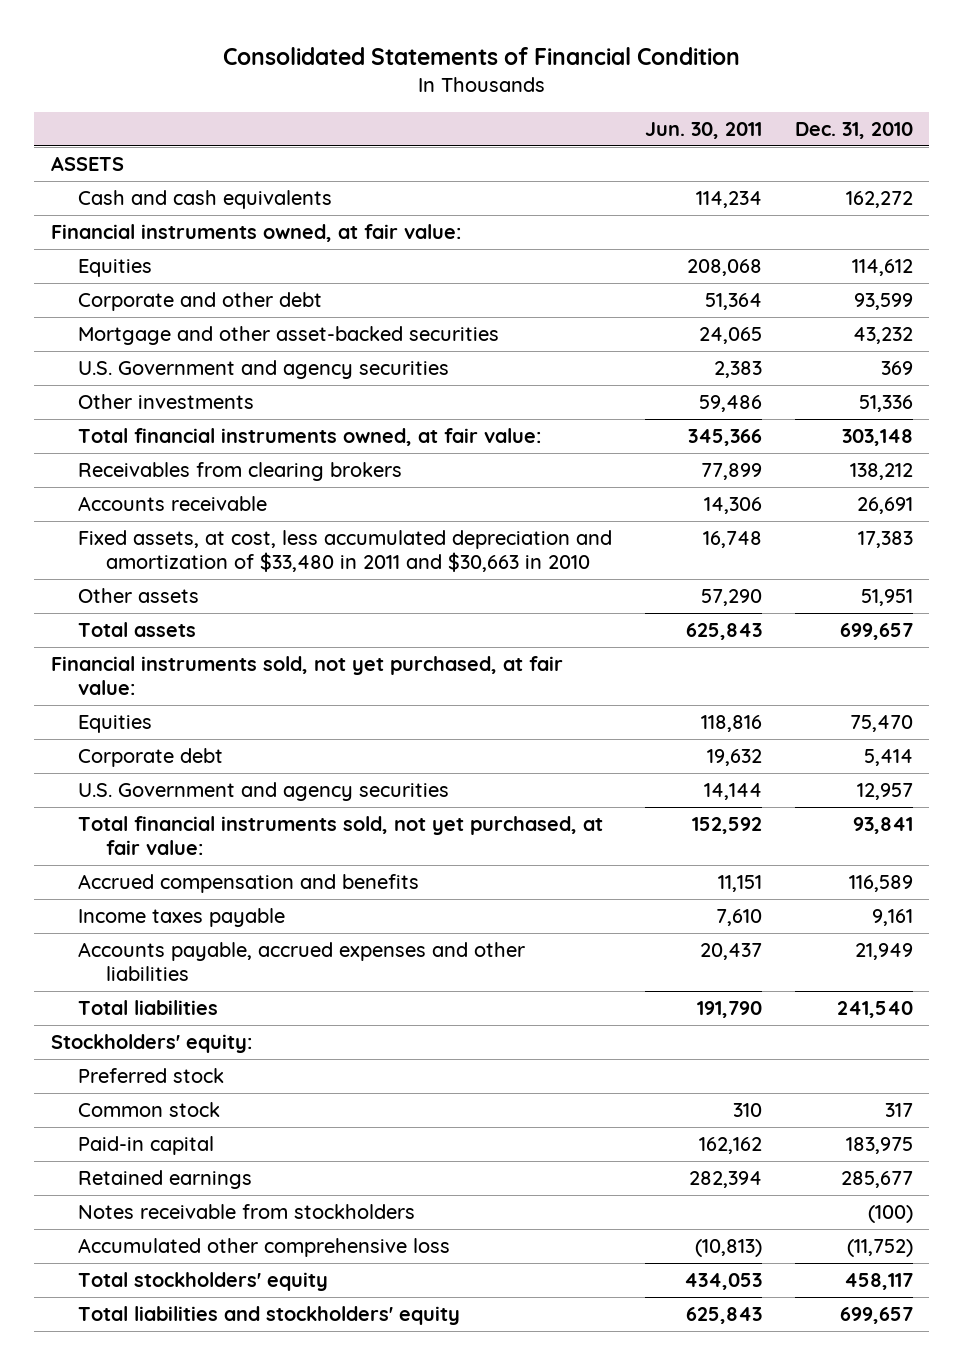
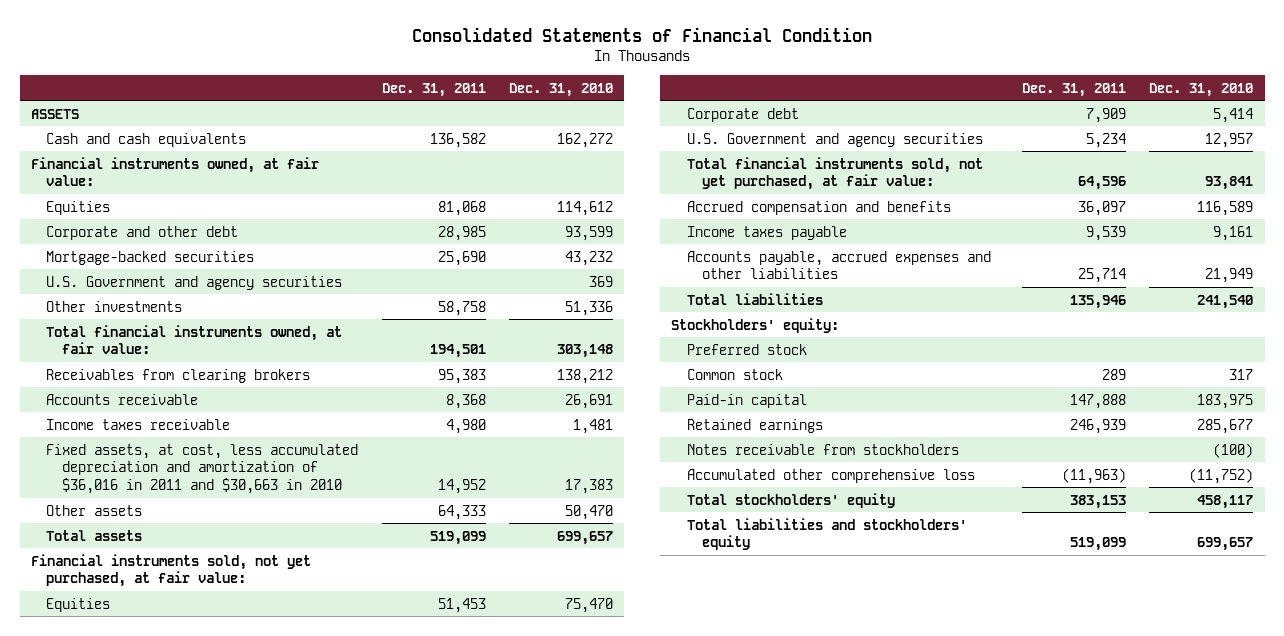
- | Jun. 30, 2011 | Dec. 31, 2010
+ | Dec. 31, 2011 | Dec. 31, 2010
- Mortgage and other asset-backed securities | 24,065 | 43,232
+ Mortgage-backed securities | 25,690 | 43,232
- Fixed assets, at cost, less accumulated depreciation and amortization of $33,480 in 2011 and $30,663 in 2010 | 16,748 | 17,383
- Other assets | 57,290 | 51,951
+ Income taxes receivable | 4,980 | 1,481
+ Fixed assets, at cost, less accumulated depreciation and amortization of $36,016 in 2011 and $30,663 in 2010 | 14,952 | 17,383
+ Other assets | 64,333 | 50,470

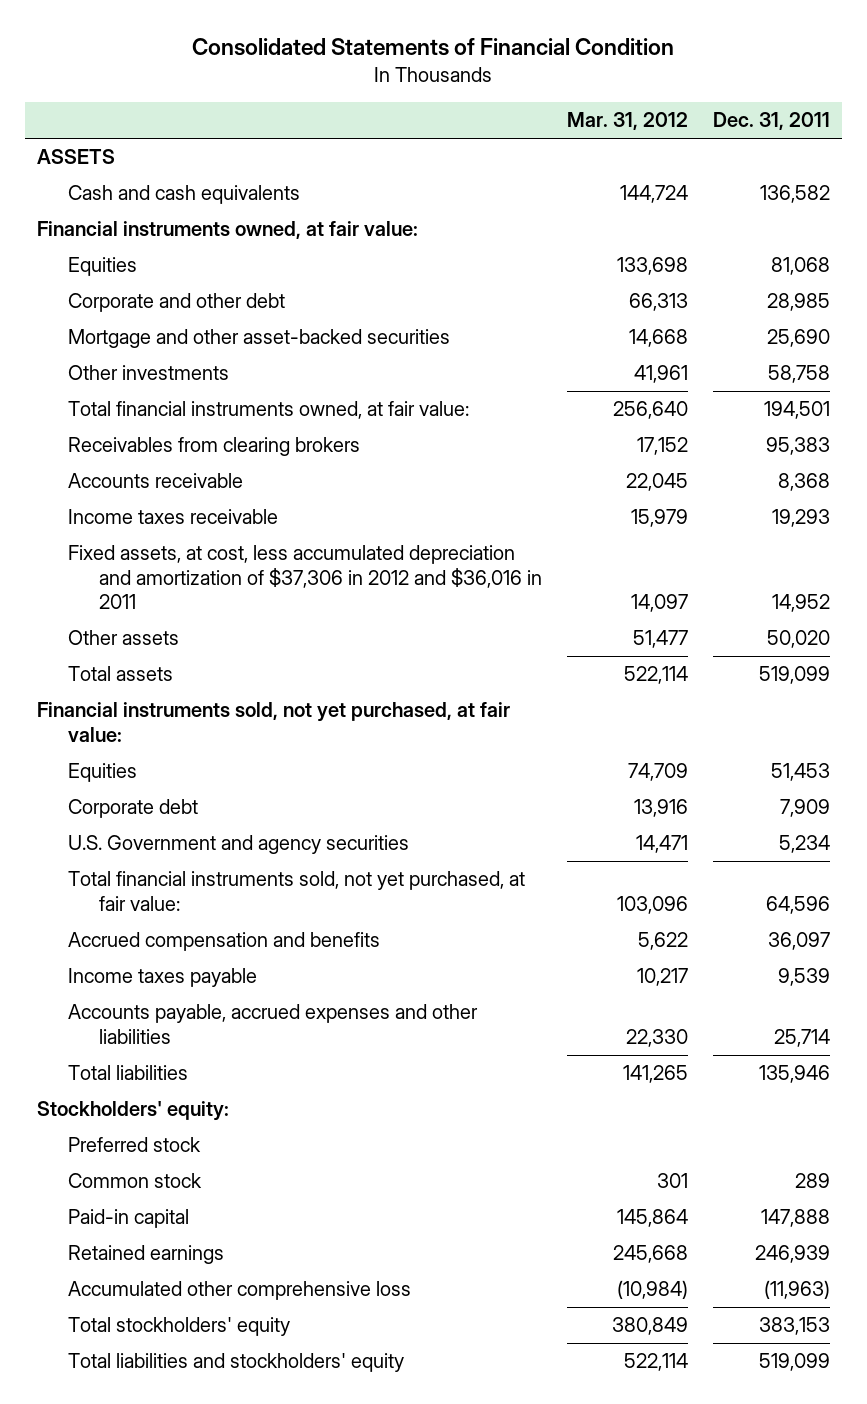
- | Dec. 31, 2011 | Dec. 31, 2010
+ | Mar. 31, 2012 | Dec. 31, 2011
- Mortgage-backed securities | 25,690 | 43,232
- U.S. Government and agency securities | | 369
+ Mortgage and other asset-backed securities | 14,668 | 25,690
- Income taxes receivable | 4,980 | 1,481
- Fixed assets, at cost, less accumulated depreciation and amortization of $36,016 in 2011 and $30,663 in 2010 | 14,952 | 17,383
- Other assets | 64,333 | 50,470
+ Income taxes receivable | 15,979 | 19,293
+ Fixed assets, at cost, less accumulated depreciation and amortization of $37,306 in 2012 and $36,016 in 2011 | 14,097 | 14,952
+ Other assets | 51,477 | 50,020
- Notes receivable from stockholders | | (100)

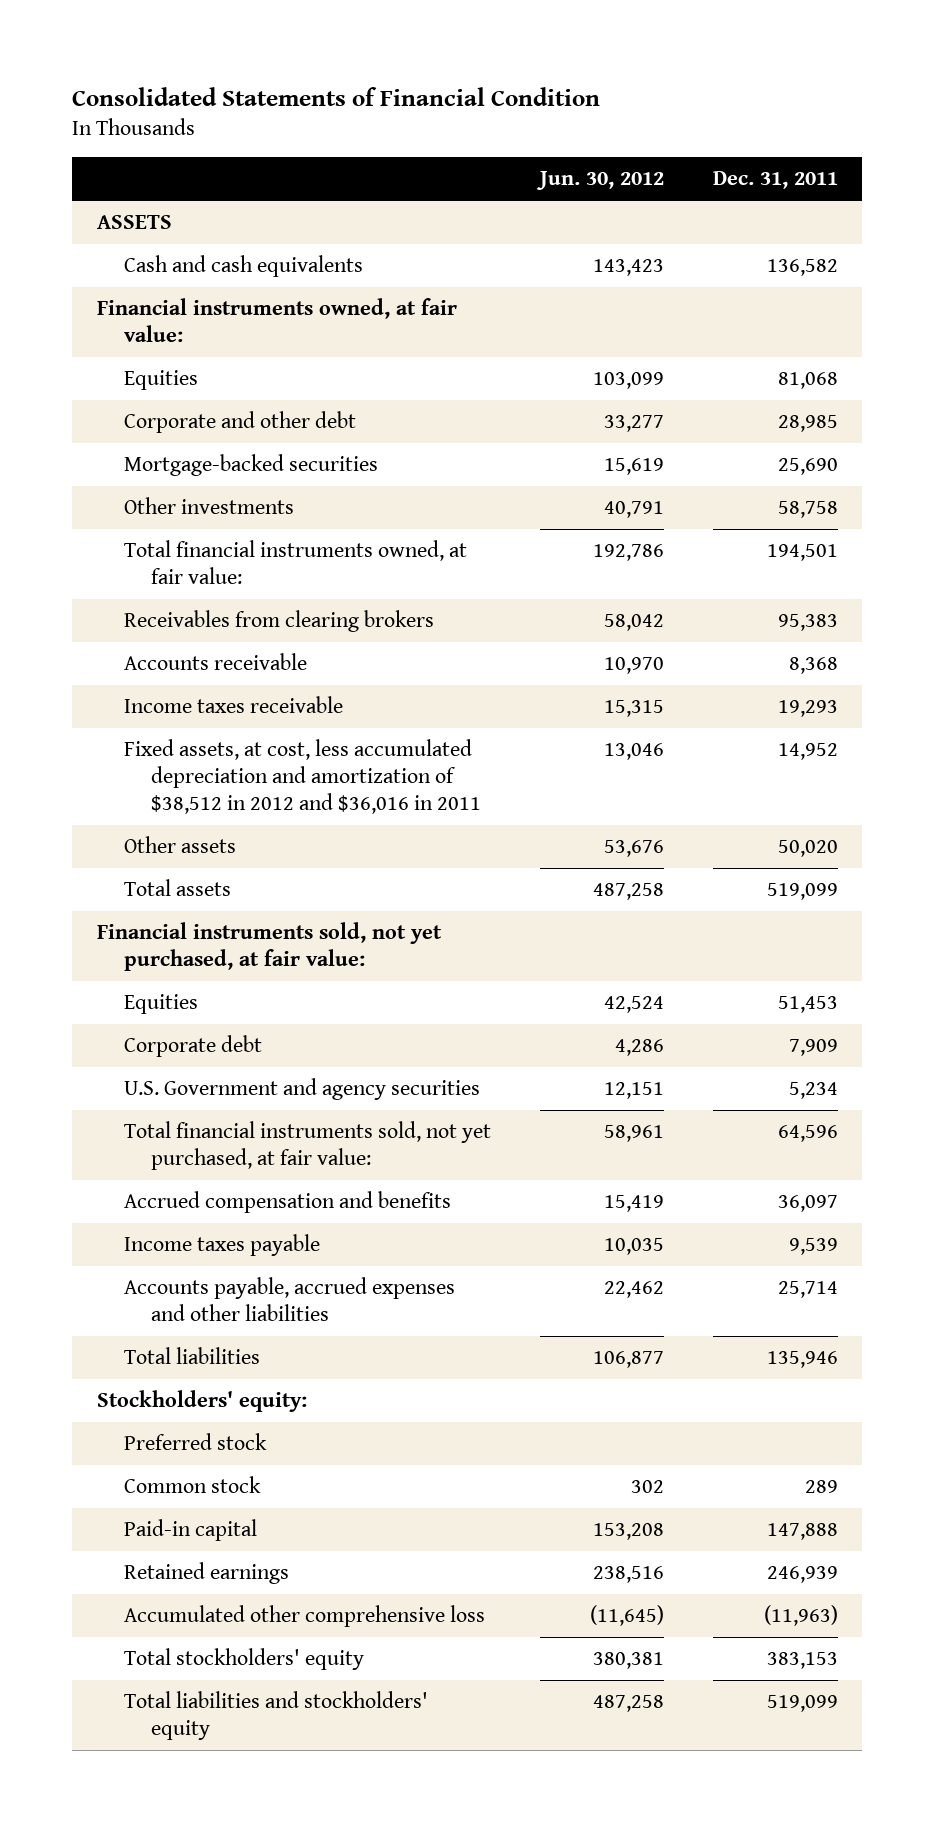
- | Mar. 31, 2012 | Dec. 31, 2011
+ | Jun. 30, 2012 | Dec. 31, 2011
- Mortgage and other asset-backed securities | 14,668 | 25,690
+ Mortgage-backed securities | 15,619 | 25,690
- Fixed assets, at cost, less accumulated depreciation and amortization of $37,306 in 2012 and $36,016 in 2011 | 14,097 | 14,952
+ Fixed assets, at cost, less accumulated depreciation and amortization of $38,512 in 2012 and $36,016 in 2011 | 13,046 | 14,952

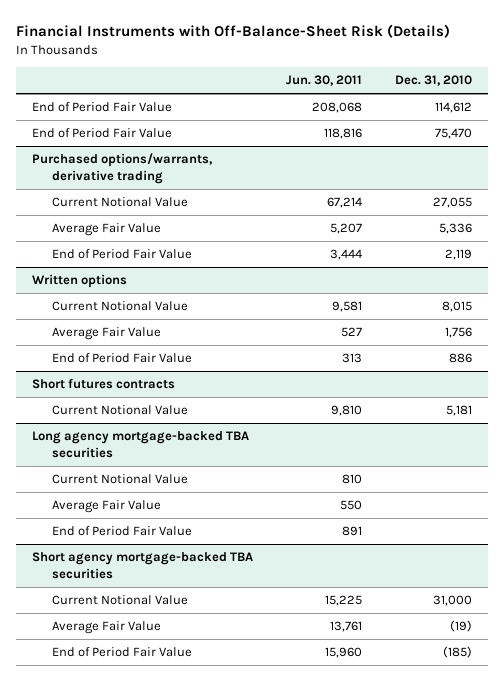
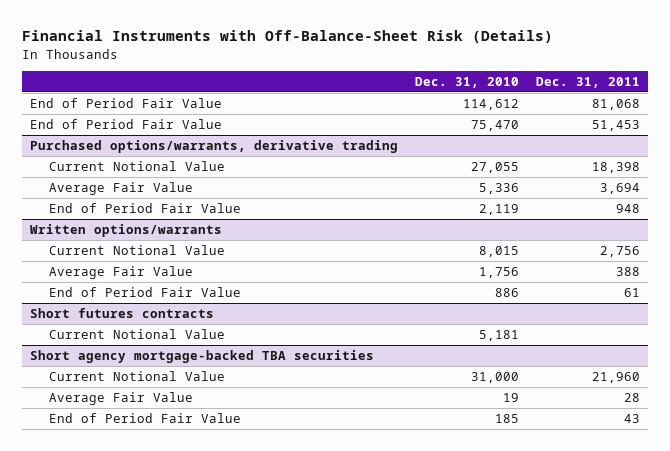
- | Jun. 30, 2011 | Dec. 31, 2010
+ | Dec. 31, 2010 | Dec. 31, 2011
- Written options
+ Written options/warrants
- Long agency mortgage-backed TBA securities
- Current Notional Value | 810 |
- Average Fair Value | 550 |
- End of Period Fair Value | 891 |
@ Short agency mortgage-backed TBA securities
- Average Fair Value | 13,761 | (19)
- End of Period Fair Value | 15,960 | (185)
+ Average Fair Value | 19 | 28
+ End of Period Fair Value | 185 | 43

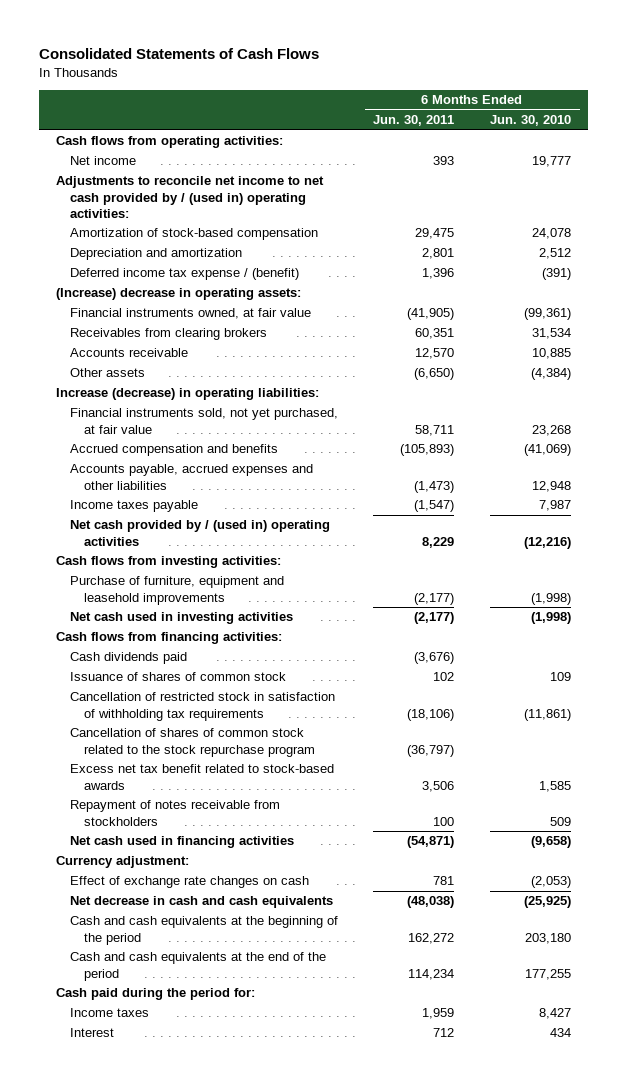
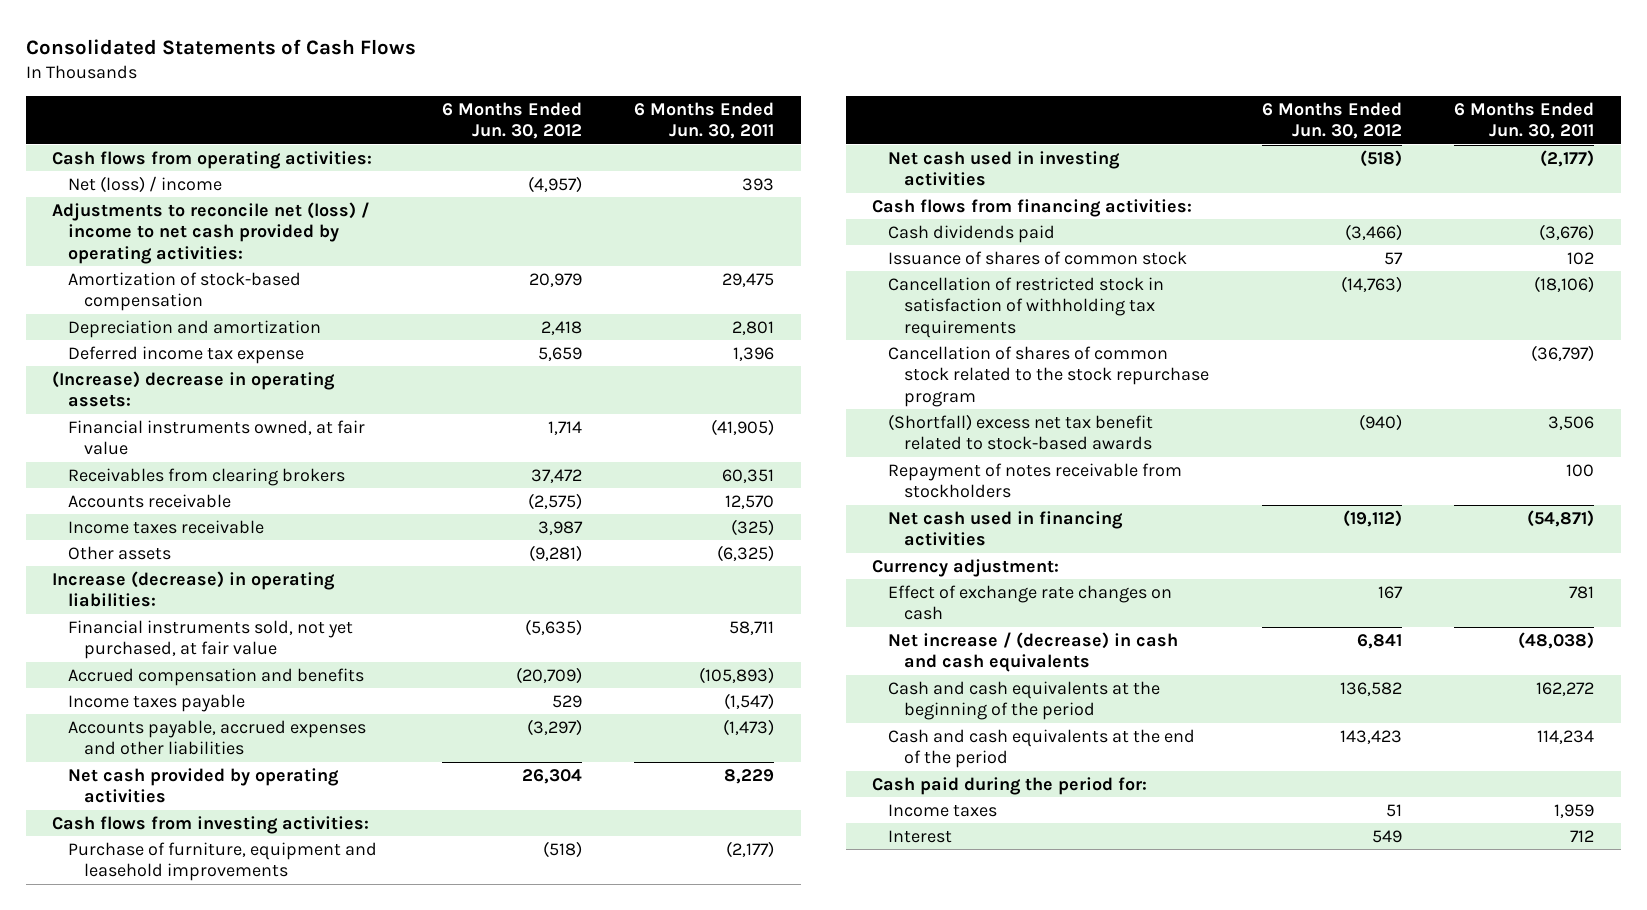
- | 6 Months Ended Jun. 30, 2011 | 6 Months Ended Jun. 30, 2010
+ | 6 Months Ended Jun. 30, 2012 | 6 Months Ended Jun. 30, 2011
- Net income | 393 | 19,777
- Adjustments to reconcile net income to net cash provided by / (used in) operating activities:
+ Net (loss) / income | (4,957) | 393
+ Adjustments to reconcile net (loss) / income to net cash provided by operating activities:
- Deferred income tax expense / (benefit) | 1,396 | (391)
+ Deferred income tax expense | 5,659 | 1,396
- Other assets | (6,650) | (4,384)
+ Income taxes receivable | 3,987 | (325)
+ Other assets | (9,281) | (6,325)
- Net cash provided by / (used in) operating activities | 8,229 | (12,216)
moved down: Accounts payable, accrued expenses and other liabilities | (3,297) | (1,473)
+ Net cash provided by operating activities | 26,304 | 8,229
- Excess net tax benefit related to stock-based awards | 3,506 | 1,585
+ (Shortfall) excess net tax benefit related to stock-based awards | (940) | 3,506
- Net decrease in cash and cash equivalents | (48,038) | (25,925)
+ Net increase / (decrease) in cash and cash equivalents | 6,841 | (48,038)

